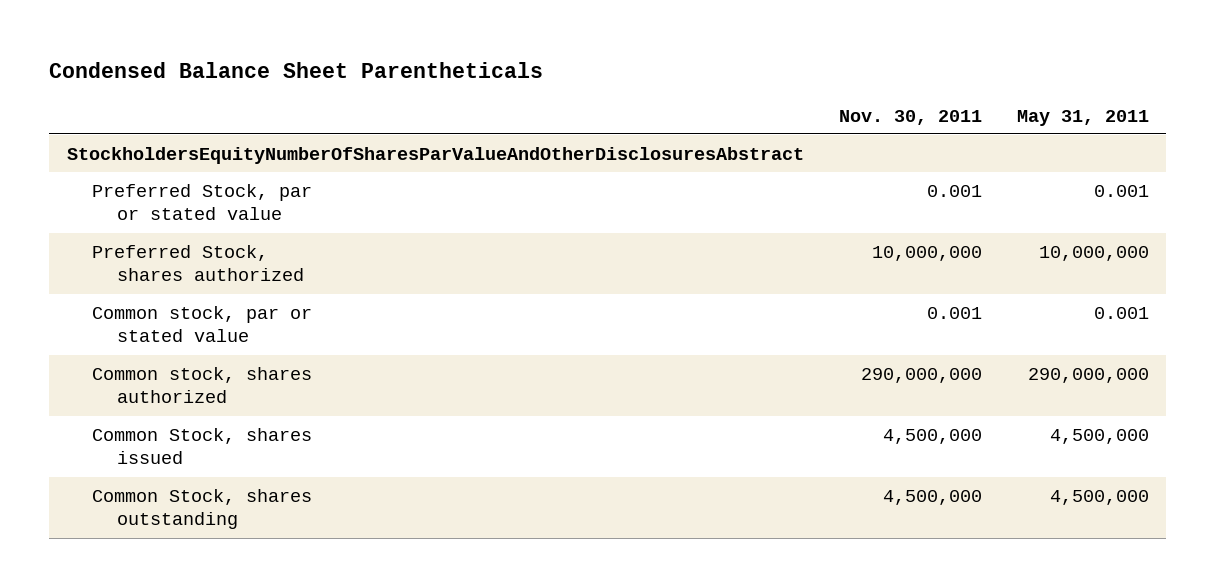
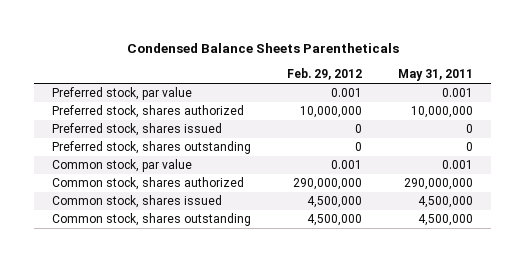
- Condensed Balance Sheet Parentheticals
+ Condensed Balance Sheets Parentheticals
- | Nov. 30, 2011 | May 31, 2011
+ | Feb. 29, 2012 | May 31, 2011
- StockholdersEquityNumberOfSharesParValueAndOtherDisclosuresAbstract
- Preferred Stock, par or stated value | 0.001 | 0.001
- Preferred Stock, shares authorized | 10,000,000 | 10,000,000
- Common stock, par or stated value | 0.001 | 0.001
+ Preferred stock, par value | 0.001 | 0.001
+ Preferred stock, shares authorized | 10,000,000 | 10,000,000
+ Preferred stock, shares issued | 0 | 0
+ Preferred stock, shares outstanding | 0 | 0
+ Common stock, par value | 0.001 | 0.001
- Common Stock, shares issued | 4,500,000 | 4,500,000
- Common Stock, shares outstanding | 4,500,000 | 4,500,000
+ Common stock, shares issued | 4,500,000 | 4,500,000
+ Common stock, shares outstanding | 4,500,000 | 4,500,000

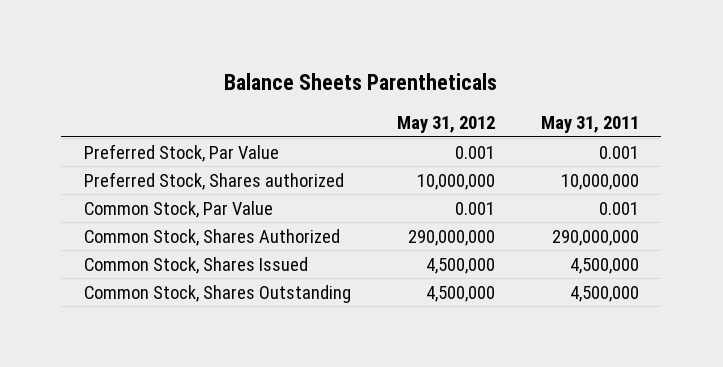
- Condensed Balance Sheets Parentheticals
+ Balance Sheets Parentheticals
- | Feb. 29, 2012 | May 31, 2011
+ | May 31, 2012 | May 31, 2011
- Preferred stock, par value | 0.001 | 0.001
- Preferred stock, shares authorized | 10,000,000 | 10,000,000
- Preferred stock, shares issued | 0 | 0
- Preferred stock, shares outstanding | 0 | 0
- Common stock, par value | 0.001 | 0.001
- Common stock, shares authorized | 290,000,000 | 290,000,000
- Common stock, shares issued | 4,500,000 | 4,500,000
- Common stock, shares outstanding | 4,500,000 | 4,500,000
+ Preferred Stock, Par Value | 0.001 | 0.001
+ Preferred Stock, Shares authorized | 10,000,000 | 10,000,000
+ Common Stock, Par Value | 0.001 | 0.001
+ Common Stock, Shares Authorized | 290,000,000 | 290,000,000
+ Common Stock, Shares Issued | 4,500,000 | 4,500,000
+ Common Stock, Shares Outstanding | 4,500,000 | 4,500,000

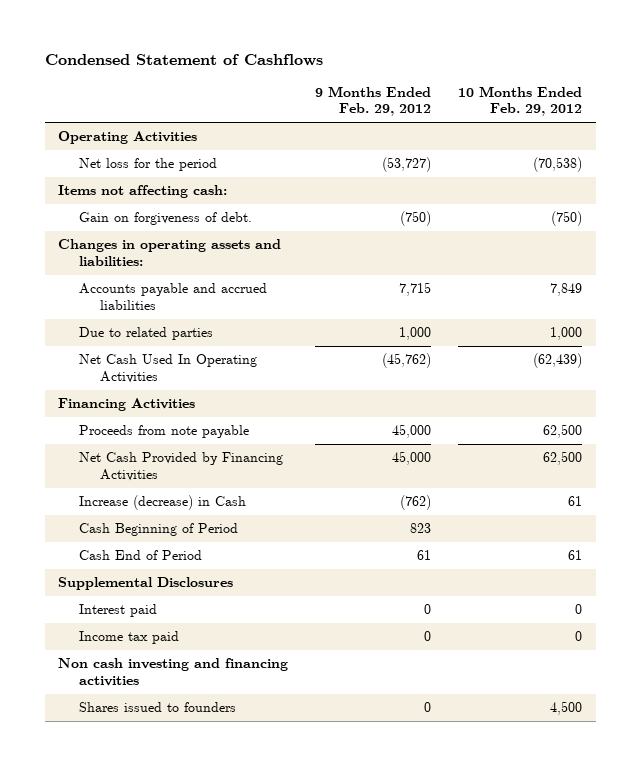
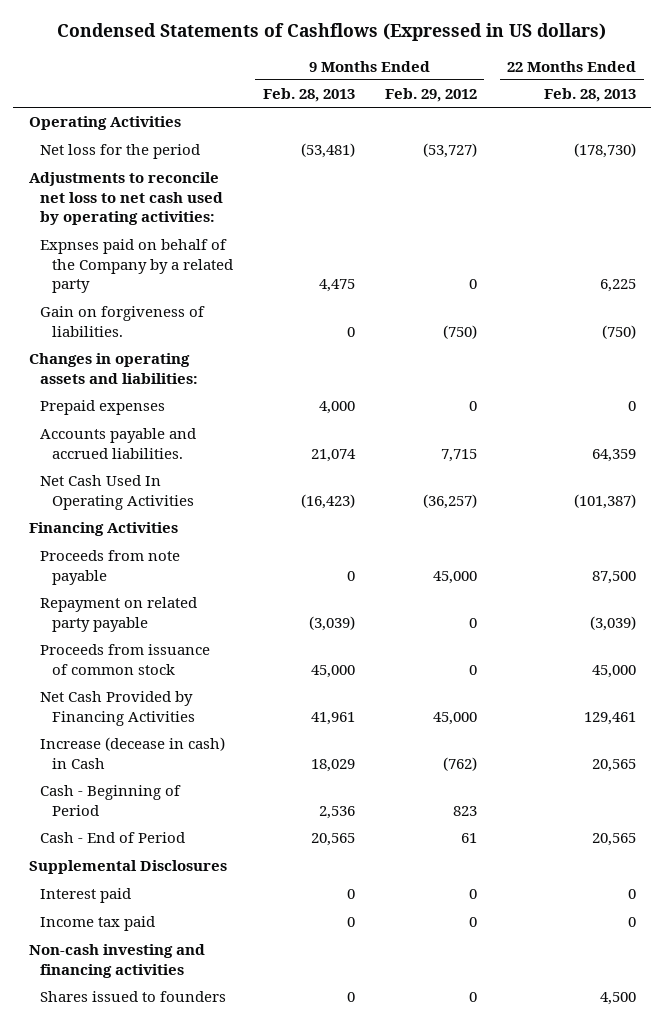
- Condensed Statement of Cashflows
+ Condensed Statements of Cashflows (Expressed in US dollars)
- | 9 Months Ended Feb. 29, 2012 | 10 Months Ended Feb. 29, 2012
+ | 9 Months Ended Feb. 28, 2013 | 9 Months Ended Feb. 29, 2012 | 22 Months Ended Feb. 28, 2013
- Items not affecting cash:
- Gain on forgiveness of debt. | (750) | (750)
+ Adjustments to reconcile net loss to net cash used by operating activities:
+ Expnses paid on behalf of the Company by a related party | 4,475 | 0 | 6,225
+ Gain on forgiveness of liabilities. | 0 | (750) | (750)
- Accounts payable and accrued liabilities | 7,715 | 7,849
- Due to related parties | 1,000 | 1,000
- Net Cash Used In Operating Activities | (45,762) | (62,439)
+ Prepaid expenses | 4,000 | 0 | 0
+ Accounts payable and accrued liabilities. | 21,074 | 7,715 | 64,359
+ Net Cash Used In Operating Activities | (16,423) | (36,257) | (101,387)
+ Repayment on related party payable | (3,039) | 0 | (3,039)
+ Proceeds from issuance of common stock | 45,000 | 0 | 45,000
- Increase (decrease) in Cash | (762) | 61
- Cash Beginning of Period | 823 |
- Cash End of Period | 61 | 61
+ Increase (decease in cash) in Cash | 18,029 | (762) | 20,565
+ Cash - Beginning of Period | 2,536 | 823 |
+ Cash - End of Period | 20,565 | 61 | 20,565
- Non cash investing and financing activities
+ Non-cash investing and financing activities

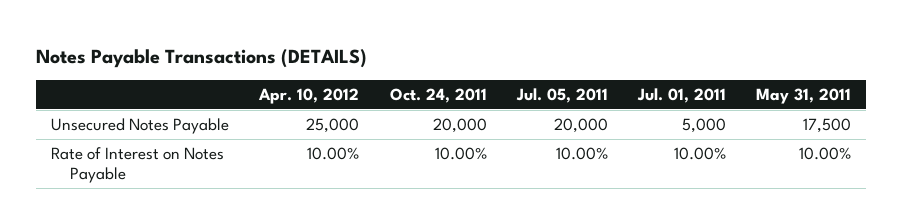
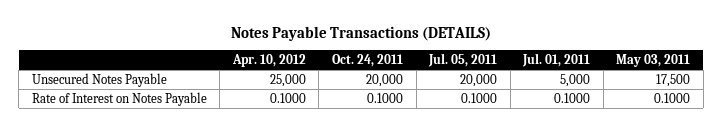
- | Apr. 10, 2012 | Oct. 24, 2011 | Jul. 05, 2011 | Jul. 01, 2011 | May 31, 2011
+ | Apr. 10, 2012 | Oct. 24, 2011 | Jul. 05, 2011 | Jul. 01, 2011 | May 03, 2011
- Rate of Interest on Notes Payable | 10.00% | 10.00% | 10.00% | 10.00% | 10.00%
+ Rate of Interest on Notes Payable | 0.1000 | 0.1000 | 0.1000 | 0.1000 | 0.1000

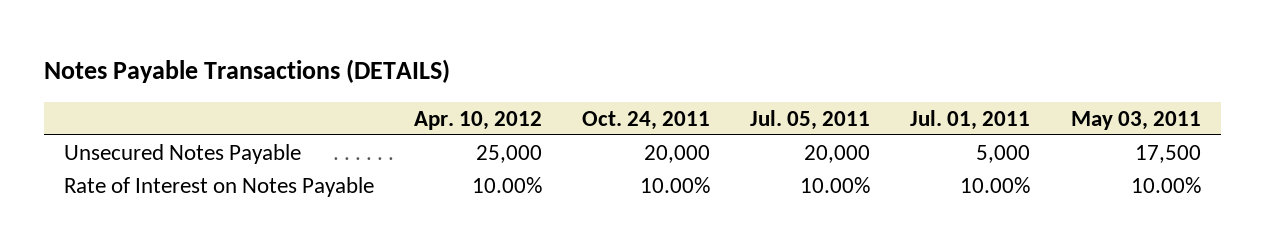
- Rate of Interest on Notes Payable | 0.1000 | 0.1000 | 0.1000 | 0.1000 | 0.1000
+ Rate of Interest on Notes Payable | 10.00% | 10.00% | 10.00% | 10.00% | 10.00%

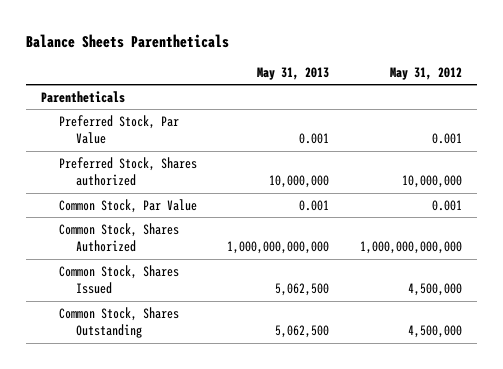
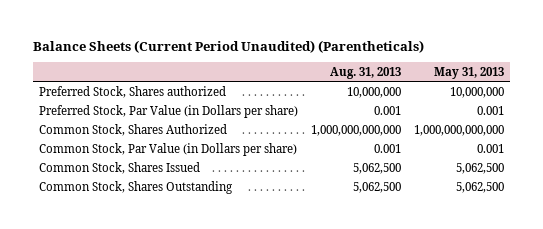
- Balance Sheets Parentheticals
+ Balance Sheets (Current Period Unaudited) (Parentheticals)
- | May 31, 2013 | May 31, 2012
+ | Aug. 31, 2013 | May 31, 2013
- Parentheticals
- Preferred Stock, Par Value | 0.001 | 0.001
- Common Stock, Par Value | 0.001 | 0.001
+ Preferred Stock, Par Value (in Dollars per share) | 0.001 | 0.001
+ Common Stock, Par Value (in Dollars per share) | 0.001 | 0.001

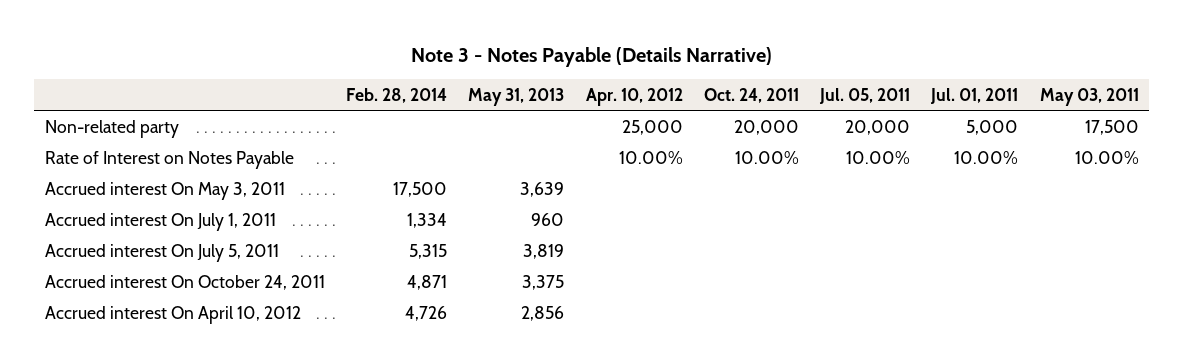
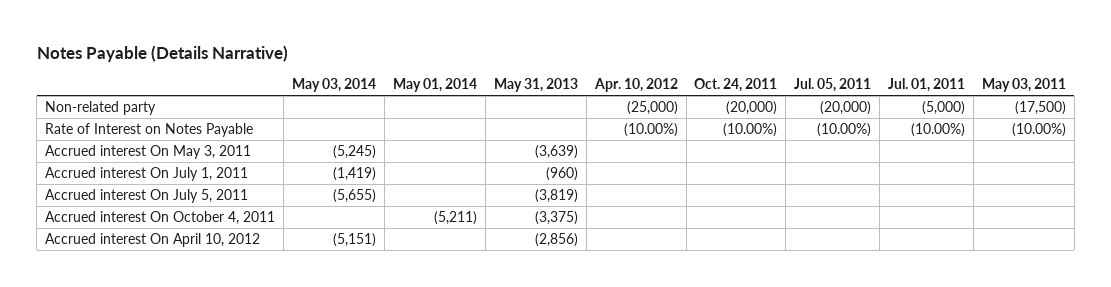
- Note 3 - Notes Payable (Details Narrative)
+ Notes Payable (Details Narrative)
- | Feb. 28, 2014 | May 31, 2013 | Apr. 10, 2012 | Oct. 24, 2011 | Jul. 05, 2011 | Jul. 01, 2011 | May 03, 2011
+ | May 03, 2014 | May 01, 2014 | May 31, 2013 | Apr. 10, 2012 | Oct. 24, 2011 | Jul. 05, 2011 | Jul. 01, 2011 | May 03, 2011
- Non-related party | | | 25,000 | 20,000 | 20,000 | 5,000 | 17,500
- Rate of Interest on Notes Payable | | | 10.00% | 10.00% | 10.00% | 10.00% | 10.00%
- Accrued interest On May 3, 2011 | 17,500 | 3,639 | | | | |
- Accrued interest On July 1, 2011 | 1,334 | 960 | | | | |
- Accrued interest On July 5, 2011 | 5,315 | 3,819 | | | | |
- Accrued interest On October 24, 2011 | 4,871 | 3,375 | | | | |
- Accrued interest On April 10, 2012 | 4,726 | 2,856 | | | | |
+ Non-related party | | | | (25,000) | (20,000) | (20,000) | (5,000) | (17,500)
+ Rate of Interest on Notes Payable | | | | (10.00%) | (10.00%) | (10.00%) | (10.00%) | (10.00%)
+ Accrued interest On May 3, 2011 | (5,245) | | (3,639) | | | | |
+ Accrued interest On July 1, 2011 | (1,419) | | (960) | | | | |
+ Accrued interest On July 5, 2011 | (5,655) | | (3,819) | | | | |
+ Accrued interest On October 4, 2011 | | (5,211) | (3,375) | | | | |
+ Accrued interest On April 10, 2012 | (5,151) | | (2,856) | | | | |

